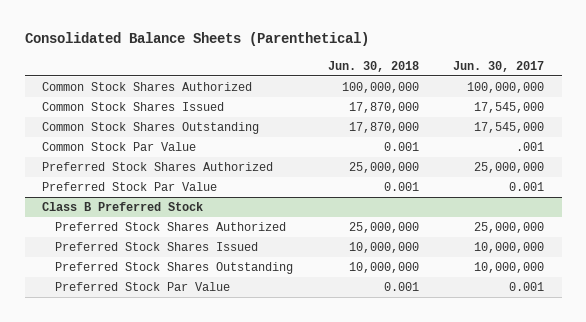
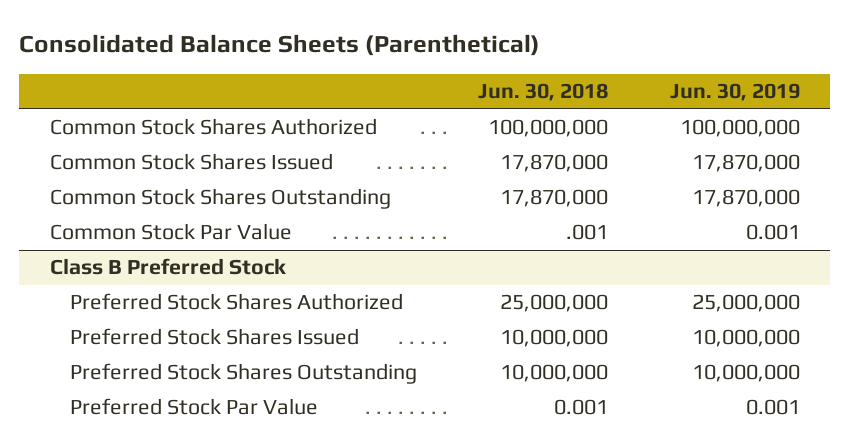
- | Jun. 30, 2018 | Jun. 30, 2017
+ | Jun. 30, 2018 | Jun. 30, 2019
- Common Stock Par Value | 0.001 | .001
- Preferred Stock Shares Authorized | 25,000,000 | 25,000,000
- Preferred Stock Par Value | 0.001 | 0.001
+ Common Stock Par Value | .001 | 0.001

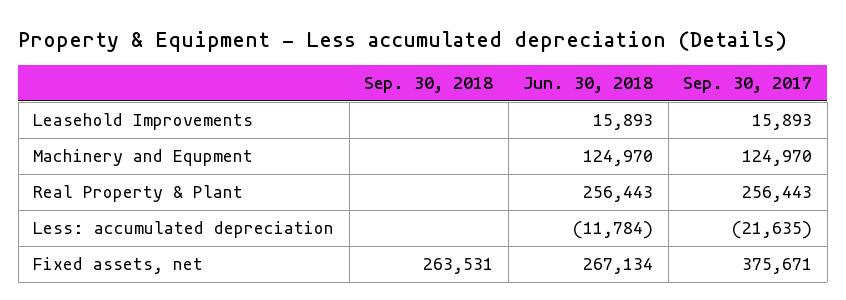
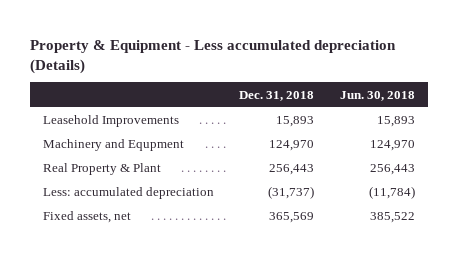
- | Sep. 30, 2018 | Jun. 30, 2018 | Sep. 30, 2017
+ | Dec. 31, 2018 | Jun. 30, 2018
- Fixed assets, net | 263,531 | 267,134 | 375,671
+ Fixed assets, net | 365,569 | 385,522

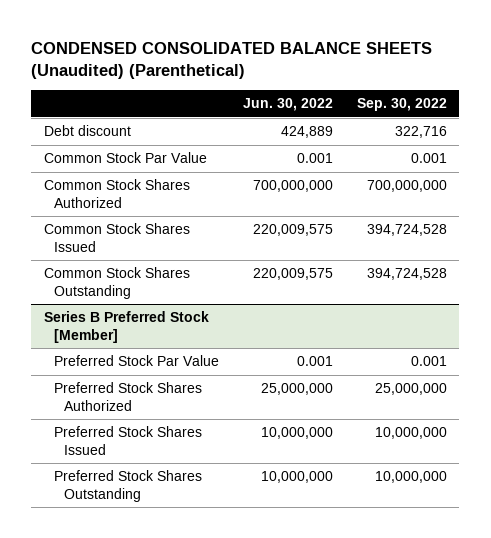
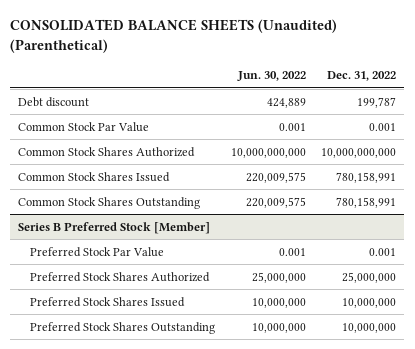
- CONDENSED CONSOLIDATED BALANCE SHEETS (Unaudited) (Parenthetical)
+ CONSOLIDATED BALANCE SHEETS (Unaudited) (Parenthetical)
- | Jun. 30, 2022 | Sep. 30, 2022
+ | Jun. 30, 2022 | Dec. 31, 2022
- Common Stock Shares Authorized | 700,000,000 | 700,000,000
+ Common Stock Shares Authorized | 10,000,000,000 | 10,000,000,000

